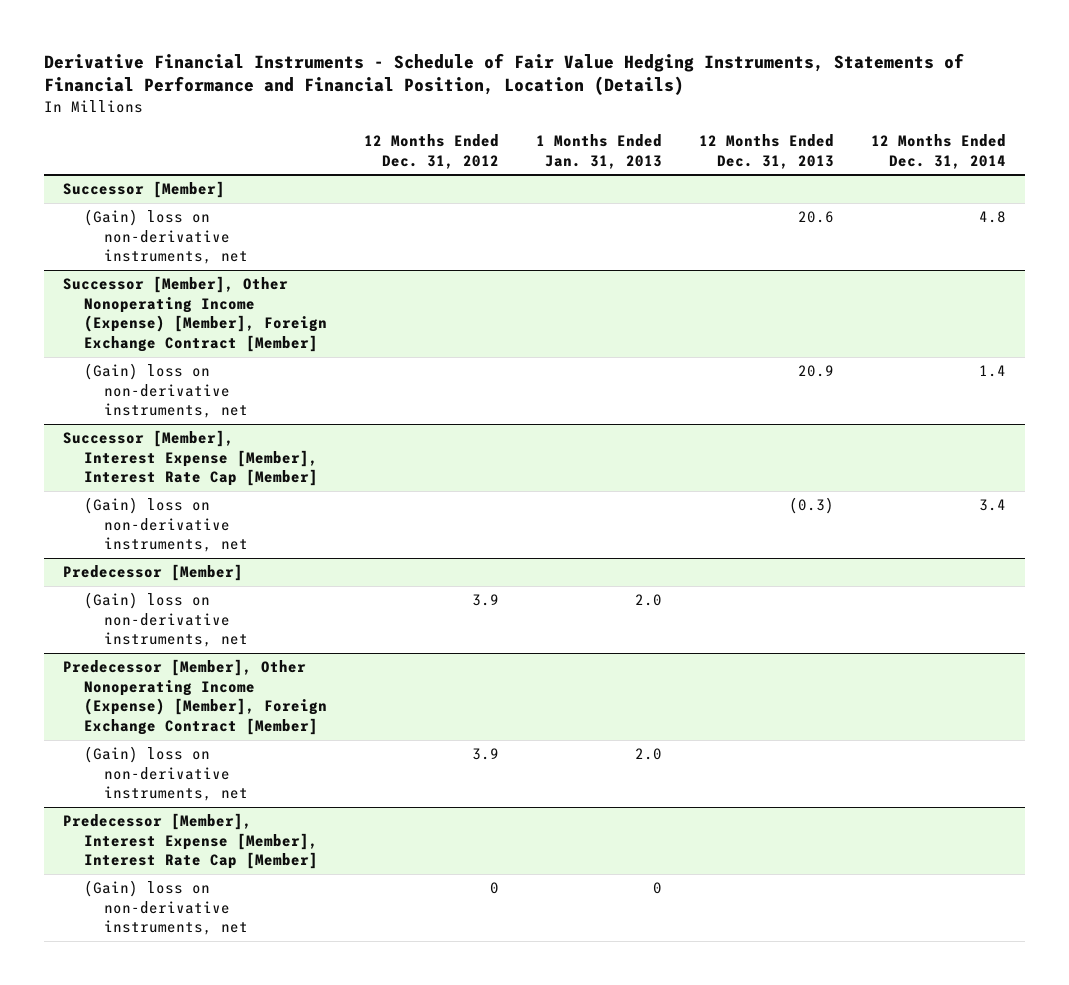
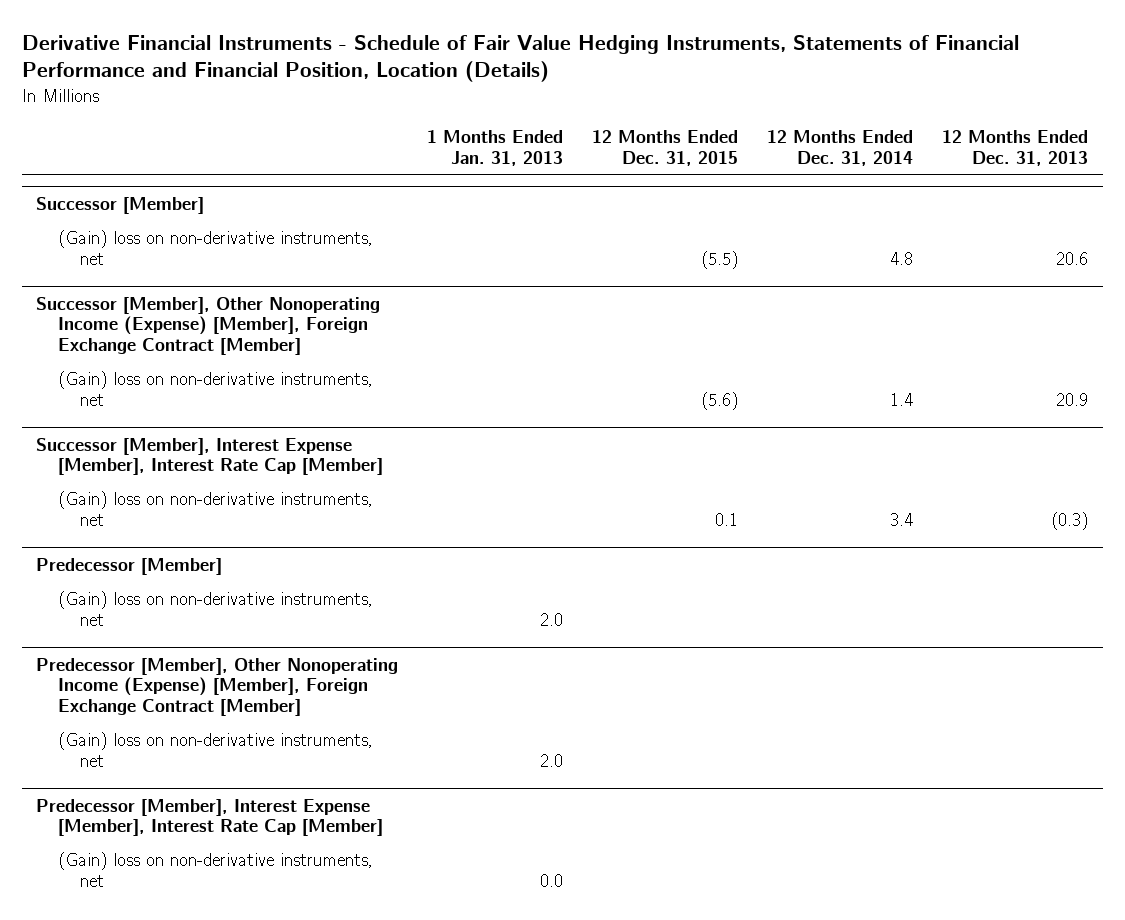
- | 12 Months Ended Dec. 31, 2012 | 1 Months Ended Jan. 31, 2013 | 12 Months Ended Dec. 31, 2013 | 12 Months Ended Dec. 31, 2014
+ | 1 Months Ended Jan. 31, 2013 | 12 Months Ended Dec. 31, 2015 | 12 Months Ended Dec. 31, 2014 | 12 Months Ended Dec. 31, 2013
@ Predecessor [Member], Interest Expense [Member], Interest Rate Cap [Member]
- (Gain) loss on non-derivative instruments, net | 0 | 0 | |
+ (Gain) loss on non-derivative instruments, net | 0.0 | | |

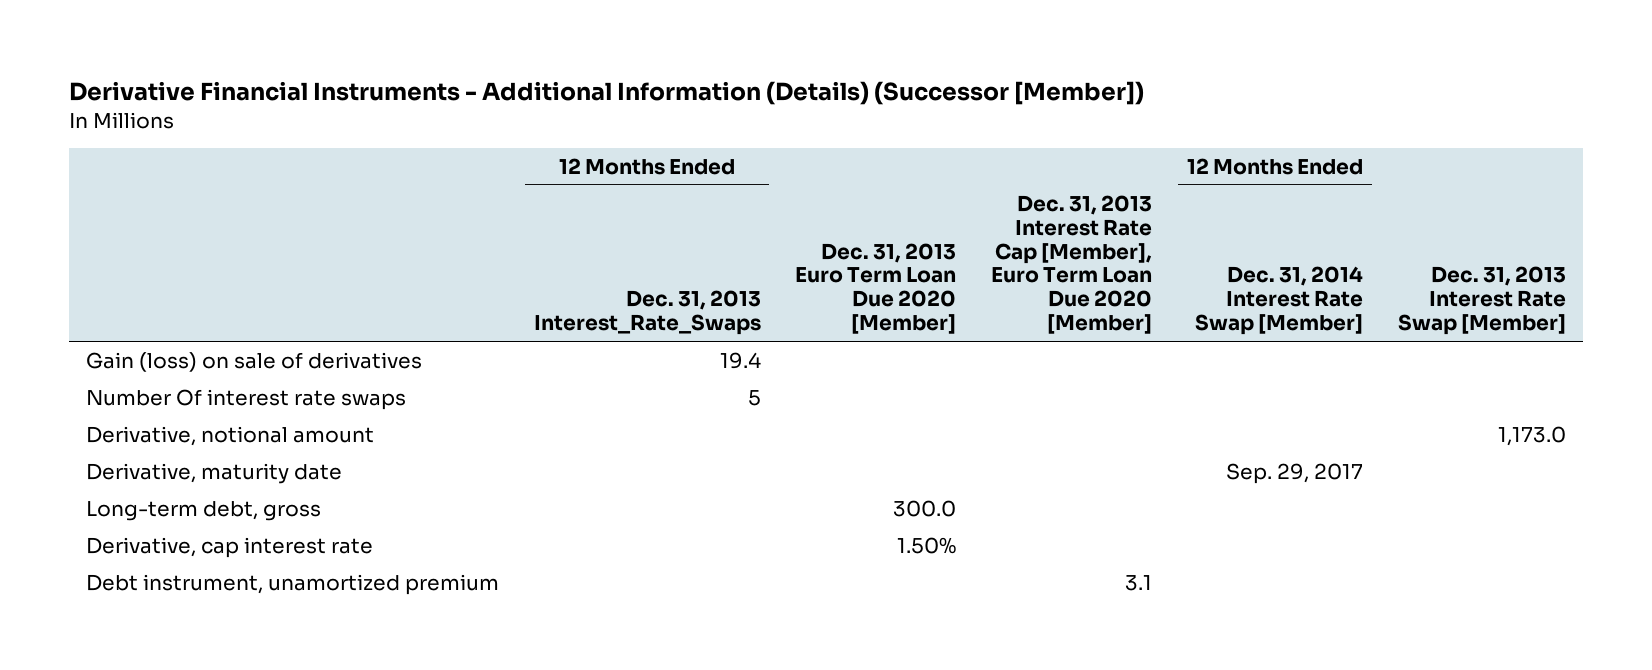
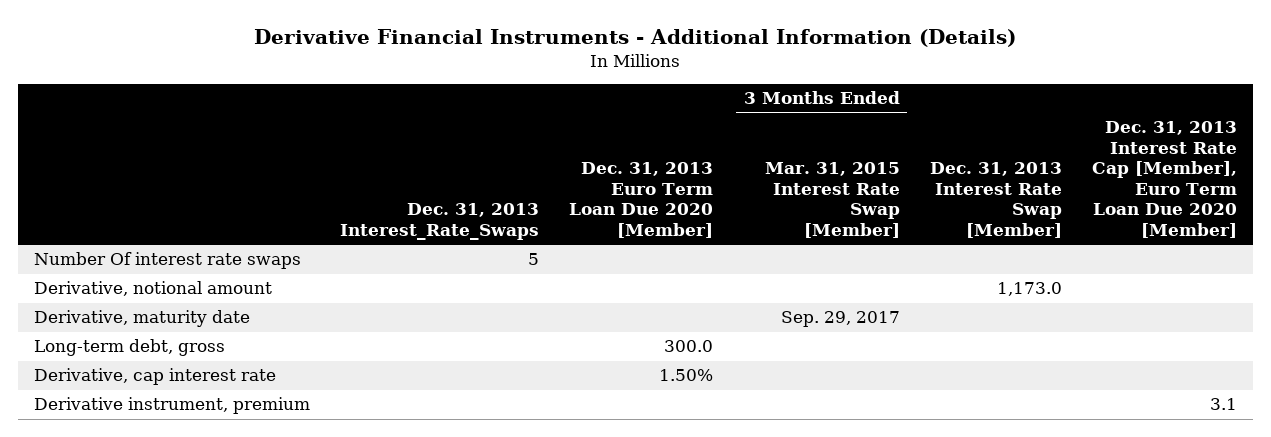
- Derivative Financial Instruments - Additional Information (Details) (Successor [Member])
+ Derivative Financial Instruments - Additional Information (Details)
- | 12 Months Ended Dec. 31, 2013 Interest_Rate_Swaps | Dec. 31, 2013 Euro Term Loan Due 2020 [Member] | Dec. 31, 2013 Interest Rate Cap [Member], Euro Term Loan Due 2020 [Member] | 12 Months Ended Dec. 31, 2014 Interest Rate Swap [Member] | Dec. 31, 2013 Interest Rate Swap [Member]
+ | Dec. 31, 2013 Interest_Rate_Swaps | Dec. 31, 2013 Euro Term Loan Due 2020 [Member] | 3 Months Ended Mar. 31, 2015 Interest Rate Swap [Member] | Dec. 31, 2013 Interest Rate Swap [Member] | Dec. 31, 2013 Interest Rate Cap [Member], Euro Term Loan Due 2020 [Member]
- Gain (loss) on sale of derivatives | 19.4 | | | |
- Debt instrument, unamortized premium | | | 3.1 | |
+ Derivative instrument, premium | | | | | 3.1

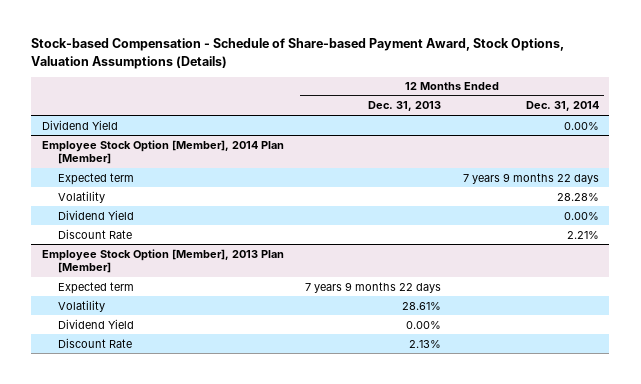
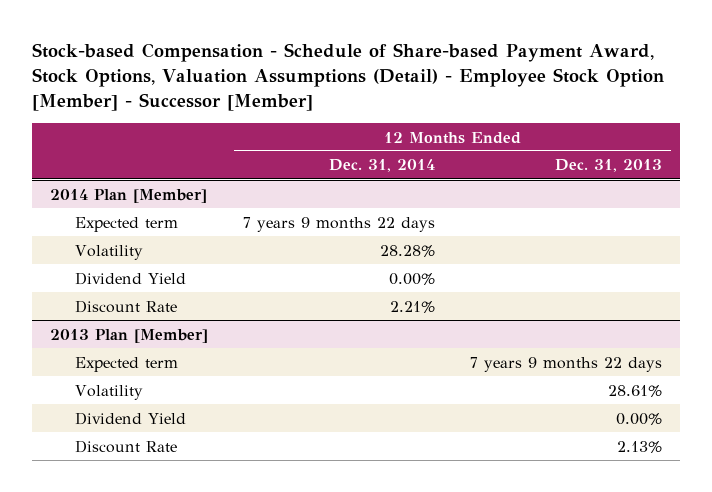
- Stock-based Compensation - Schedule of Share-based Payment Award, Stock Options, Valuation Assumptions (Details)
+ Stock-based Compensation - Schedule of Share-based Payment Award, Stock Options, Valuation Assumptions (Detail) - Employee Stock Option [Member] - Successor [Member]
- | 12 Months Ended Dec. 31, 2013 | 12 Months Ended Dec. 31, 2014
+ | 12 Months Ended Dec. 31, 2014 | 12 Months Ended Dec. 31, 2013
- Dividend Yield | | 0.00%
- Employee Stock Option [Member], 2014 Plan [Member]
+ 2014 Plan [Member]
- Employee Stock Option [Member], 2013 Plan [Member]
+ 2013 Plan [Member]

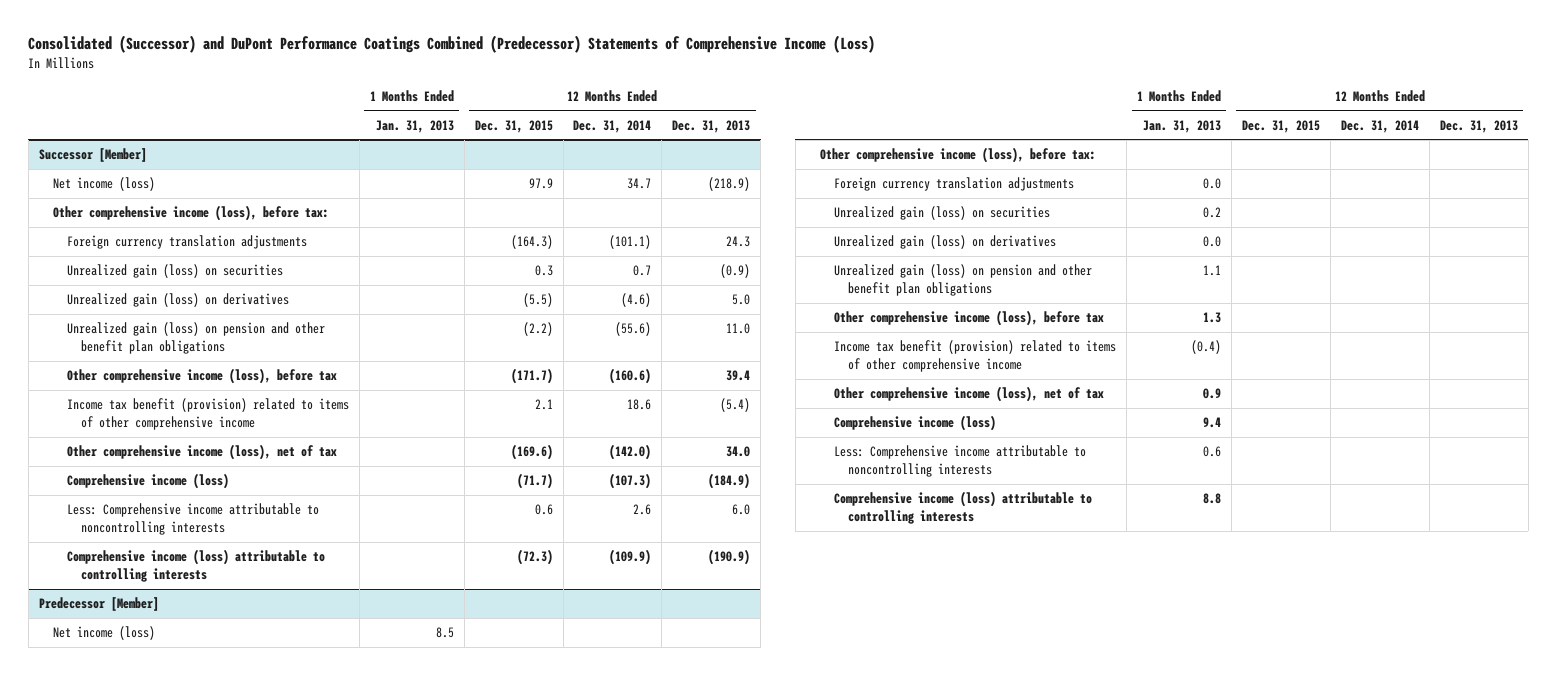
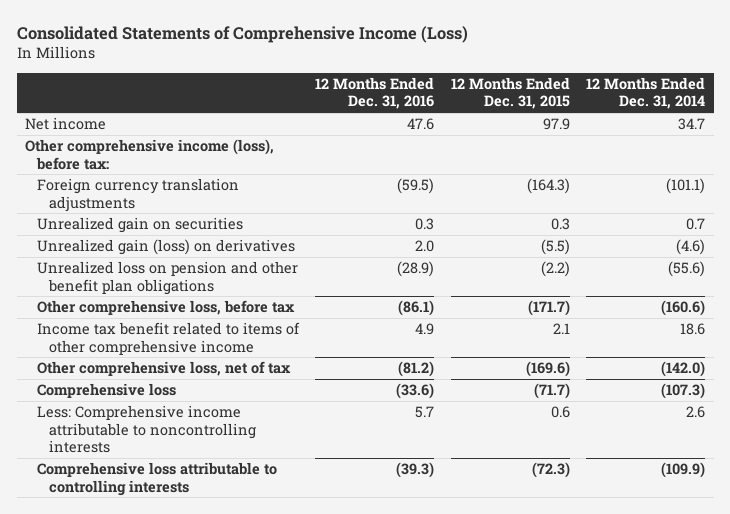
- Consolidated (Successor) and DuPont Performance Coatings Combined (Predecessor) Statements of Comprehensive Income (Loss)
+ Consolidated Statements of Comprehensive Income (Loss)
- | 1 Months Ended Jan. 31, 2013 | 12 Months Ended Dec. 31, 2015 | 12 Months Ended Dec. 31, 2014 | 12 Months Ended Dec. 31, 2013
+ | 12 Months Ended Dec. 31, 2016 | 12 Months Ended Dec. 31, 2015 | 12 Months Ended Dec. 31, 2014
- Successor [Member]
- Net income (loss) | | 97.9 | 34.7 | (218.9)
+ Net income | 47.6 | 97.9 | 34.7
- Unrealized gain (loss) on securities | | 0.3 | 0.7 | (0.9)
+ Unrealized gain on securities | 0.3 | 0.3 | 0.7
- Unrealized gain (loss) on pension and other benefit plan obligations | | (2.2) | (55.6) | 11.0
- Other comprehensive income (loss), before tax | | (171.7) | (160.6) | 39.4
- Income tax benefit (provision) related to items of other comprehensive income | | 2.1 | 18.6 | (5.4)
- Other comprehensive income (loss), net of tax | | (169.6) | (142.0) | 34.0
- Comprehensive income (loss) | | (71.7) | (107.3) | (184.9)
+ Unrealized loss on pension and other benefit plan obligations | (28.9) | (2.2) | (55.6)
+ Other comprehensive loss, before tax | (86.1) | (171.7) | (160.6)
+ Income tax benefit related to items of other comprehensive income | 4.9 | 2.1 | 18.6
+ Other comprehensive loss, net of tax | (81.2) | (169.6) | (142.0)
+ Comprehensive loss | (33.6) | (71.7) | (107.3)
- Comprehensive income (loss) attributable to controlling interests | | (72.3) | (109.9) | (190.9)
- Predecessor [Member]
- Net income (loss) | 8.5 | | |
- Other comprehensive income (loss), before tax:
- Foreign currency translation adjustments | 0.0 | | |
- Unrealized gain (loss) on securities | 0.2 | | |
- Unrealized gain (loss) on derivatives | 0.0 | | |
- Unrealized gain (loss) on pension and other benefit plan obligations | 1.1 | | |
- Other comprehensive income (loss), before tax | 1.3 | | |
- Income tax benefit (provision) related to items of other comprehensive income | (0.4) | | |
- Other comprehensive income (loss), net of tax | 0.9 | | |
- Comprehensive income (loss) | 9.4 | | |
- Less: Comprehensive income attributable to noncontrolling interests | 0.6 | | |
- Comprehensive income (loss) attributable to controlling interests | 8.8 | | |
+ Comprehensive loss attributable to controlling interests | (39.3) | (72.3) | (109.9)

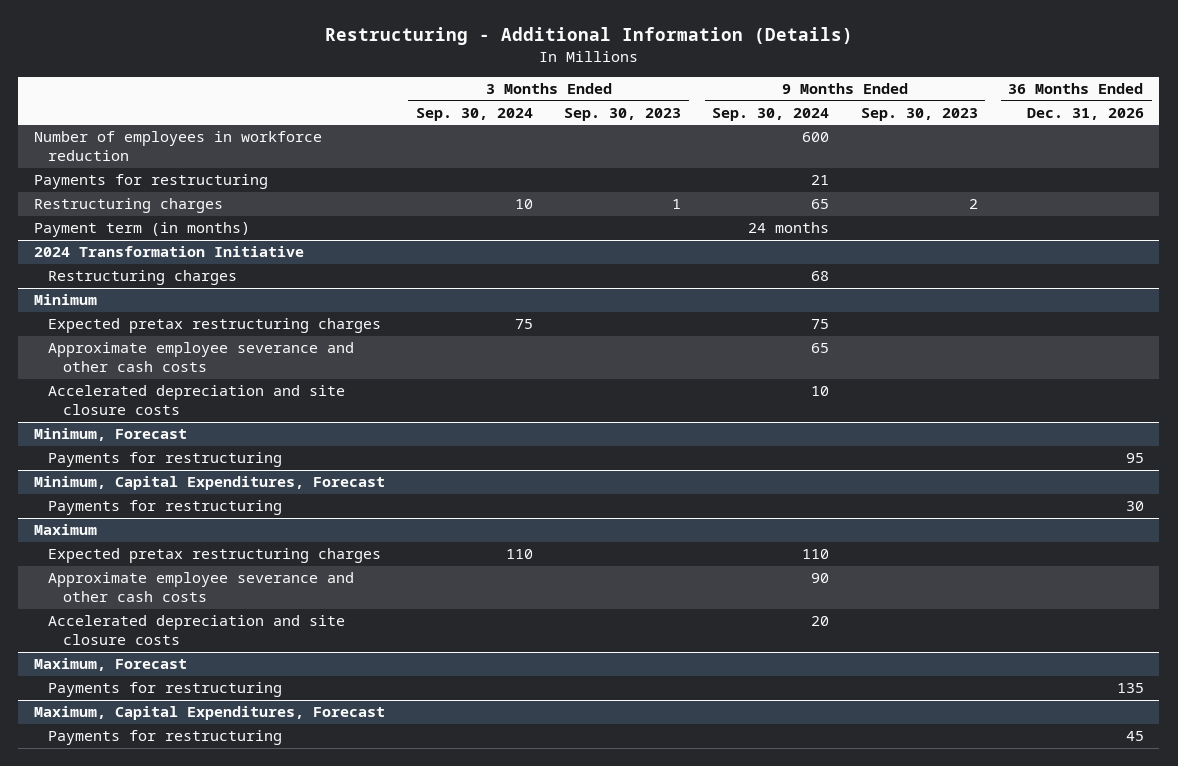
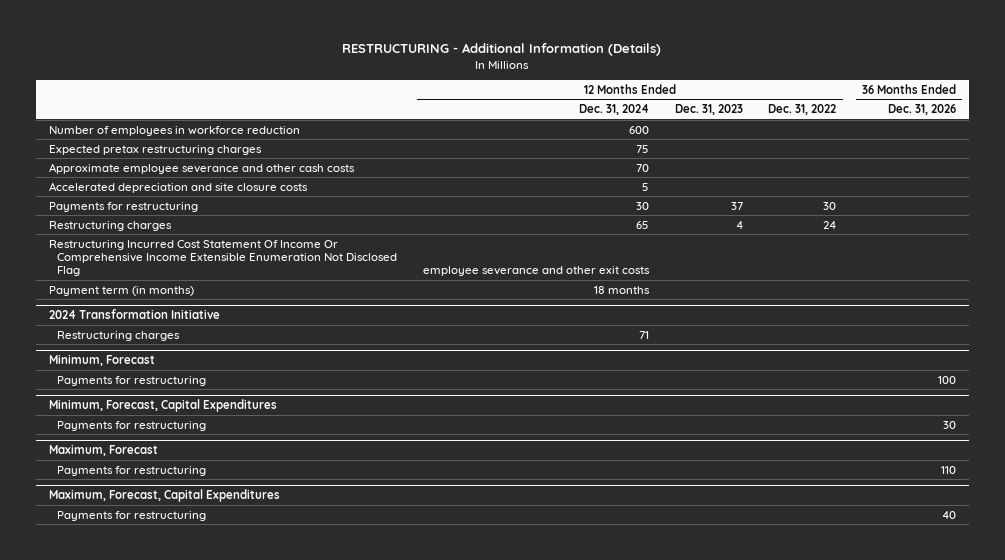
- Restructuring - Additional Information (Details)
+ RESTRUCTURING - Additional Information (Details)
- | 3 Months Ended Sep. 30, 2024 | 3 Months Ended Sep. 30, 2023 | 9 Months Ended Sep. 30, 2024 | 9 Months Ended Sep. 30, 2023 | 36 Months Ended Dec. 31, 2026
+ | 12 Months Ended Dec. 31, 2024 | 12 Months Ended Dec. 31, 2023 | 12 Months Ended Dec. 31, 2022 | 36 Months Ended Dec. 31, 2026
+ Expected pretax restructuring charges | 75 | | |
+ Approximate employee severance and other cash costs | 70 | | |
+ Accelerated depreciation and site closure costs | 5 | | |
+ Restructuring Incurred Cost Statement Of Income Or Comprehensive Income Extensible Enumeration Not Disclosed Flag | employee severance and other exit costs | | |
- Minimum
- Expected pretax restructuring charges | 75 | | 75 | |
- Approximate employee severance and other cash costs | | | 65 | |
- Accelerated depreciation and site closure costs | | | 10 | |
@ Minimum, Forecast
- Payments for restructuring | | | | | 95
- Minimum, Capital Expenditures, Forecast
@ Minimum, Forecast
+ Payments for restructuring | | | | 100
+ Minimum, Forecast, Capital Expenditures
- Maximum
- Expected pretax restructuring charges | 110 | | 110 | |
- Approximate employee severance and other cash costs | | | 90 | |
- Accelerated depreciation and site closure costs | | | 20 | |
@ Maximum, Forecast
- Payments for restructuring | | | | | 135
- Maximum, Capital Expenditures, Forecast
- Payments for restructuring | | | | | 45
@ Maximum, Forecast
+ Payments for restructuring | | | | 110
+ Maximum, Forecast, Capital Expenditures
+ Payments for restructuring | | | | 40

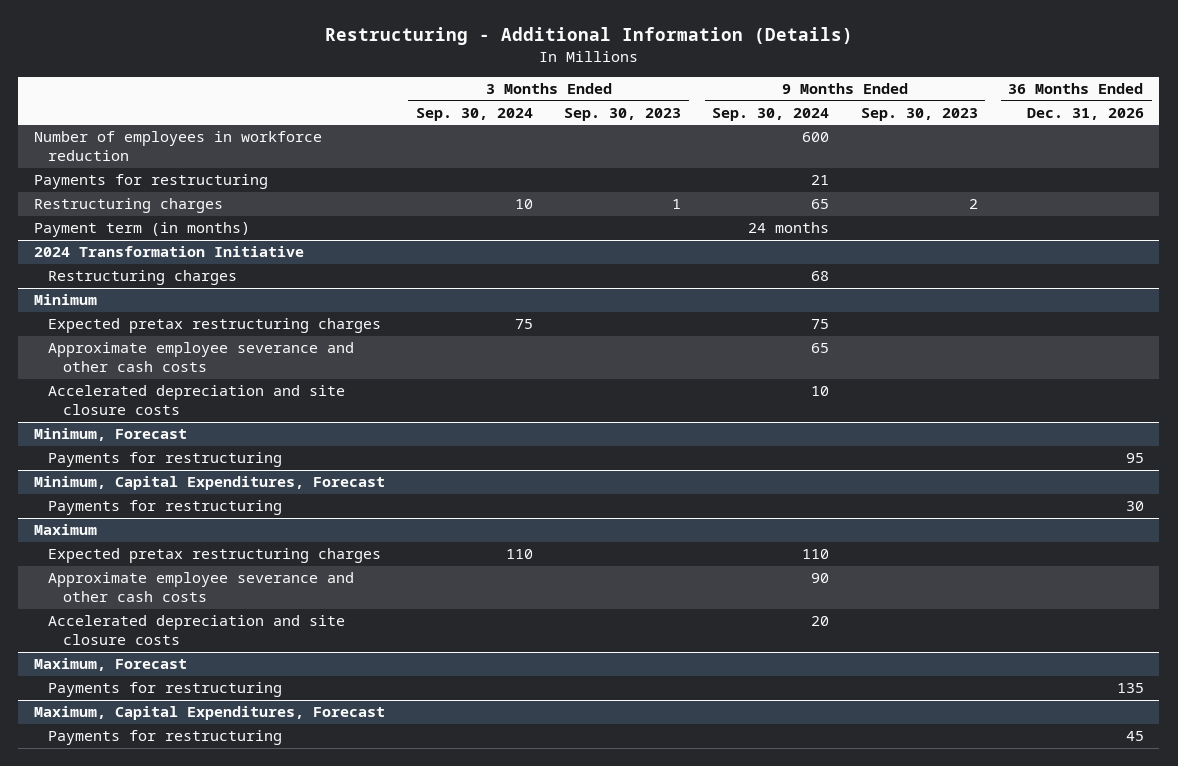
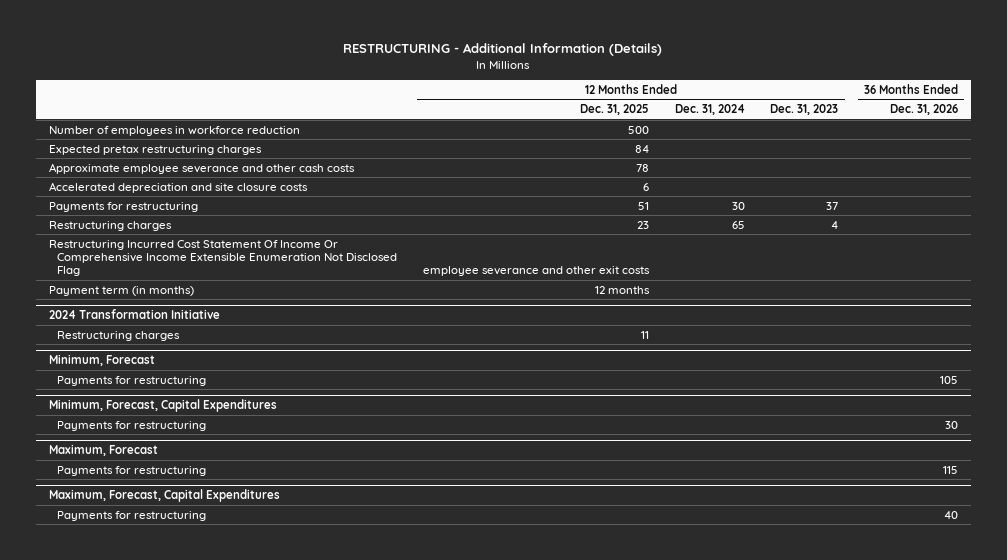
- Restructuring - Additional Information (Details)
+ RESTRUCTURING - Additional Information (Details)
- | 3 Months Ended Sep. 30, 2024 | 3 Months Ended Sep. 30, 2023 | 9 Months Ended Sep. 30, 2024 | 9 Months Ended Sep. 30, 2023 | 36 Months Ended Dec. 31, 2026
+ | 12 Months Ended Dec. 31, 2025 | 12 Months Ended Dec. 31, 2024 | 12 Months Ended Dec. 31, 2023 | 36 Months Ended Dec. 31, 2026
+ Expected pretax restructuring charges | 84 | | |
+ Approximate employee severance and other cash costs | 78 | | |
+ Accelerated depreciation and site closure costs | 6 | | |
+ Restructuring Incurred Cost Statement Of Income Or Comprehensive Income Extensible Enumeration Not Disclosed Flag | employee severance and other exit costs | | |
- Minimum
- Expected pretax restructuring charges | 75 | | 75 | |
- Approximate employee severance and other cash costs | | | 65 | |
- Accelerated depreciation and site closure costs | | | 10 | |
@ Minimum, Forecast
- Payments for restructuring | | | | | 95
- Minimum, Capital Expenditures, Forecast
@ Minimum, Forecast
+ Payments for restructuring | | | | 105
+ Minimum, Forecast, Capital Expenditures
- Maximum
- Expected pretax restructuring charges | 110 | | 110 | |
- Approximate employee severance and other cash costs | | | 90 | |
- Accelerated depreciation and site closure costs | | | 20 | |
@ Maximum, Forecast
- Payments for restructuring | | | | | 135
- Maximum, Capital Expenditures, Forecast
- Payments for restructuring | | | | | 45
@ Maximum, Forecast
+ Payments for restructuring | | | | 115
+ Maximum, Forecast, Capital Expenditures
+ Payments for restructuring | | | | 40

